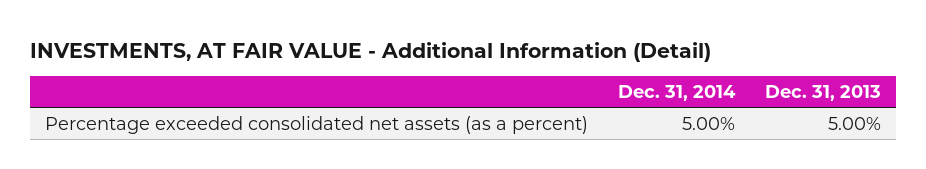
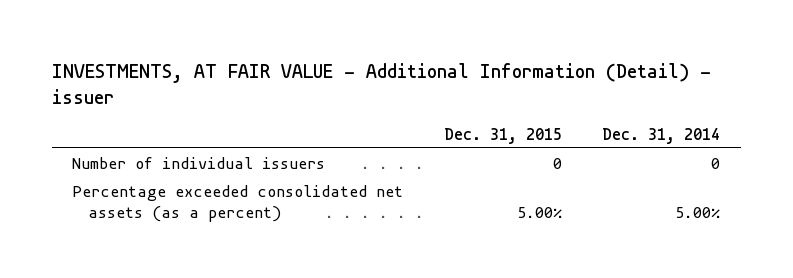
- INVESTMENTS, AT FAIR VALUE - Additional Information (Detail)
+ INVESTMENTS, AT FAIR VALUE - Additional Information (Detail) - issuer
- | Dec. 31, 2014 | Dec. 31, 2013
+ | Dec. 31, 2015 | Dec. 31, 2014
+ Number of individual issuers | 0 | 0

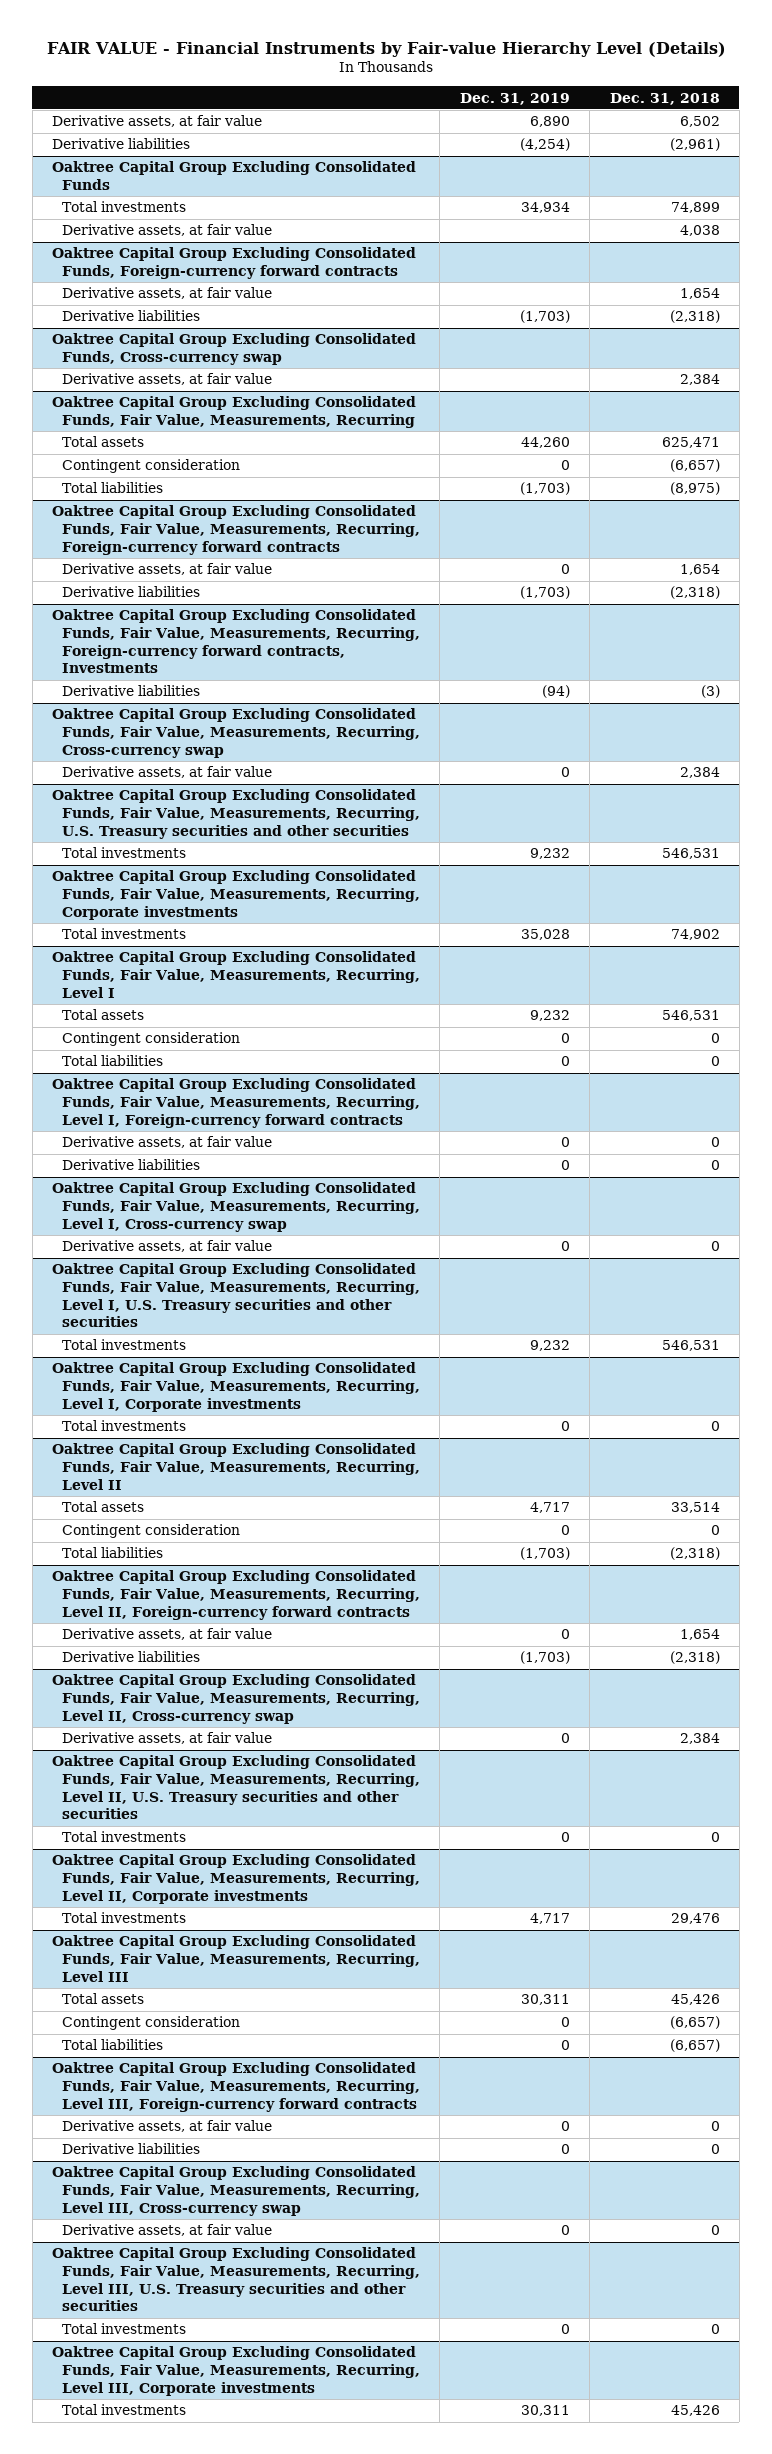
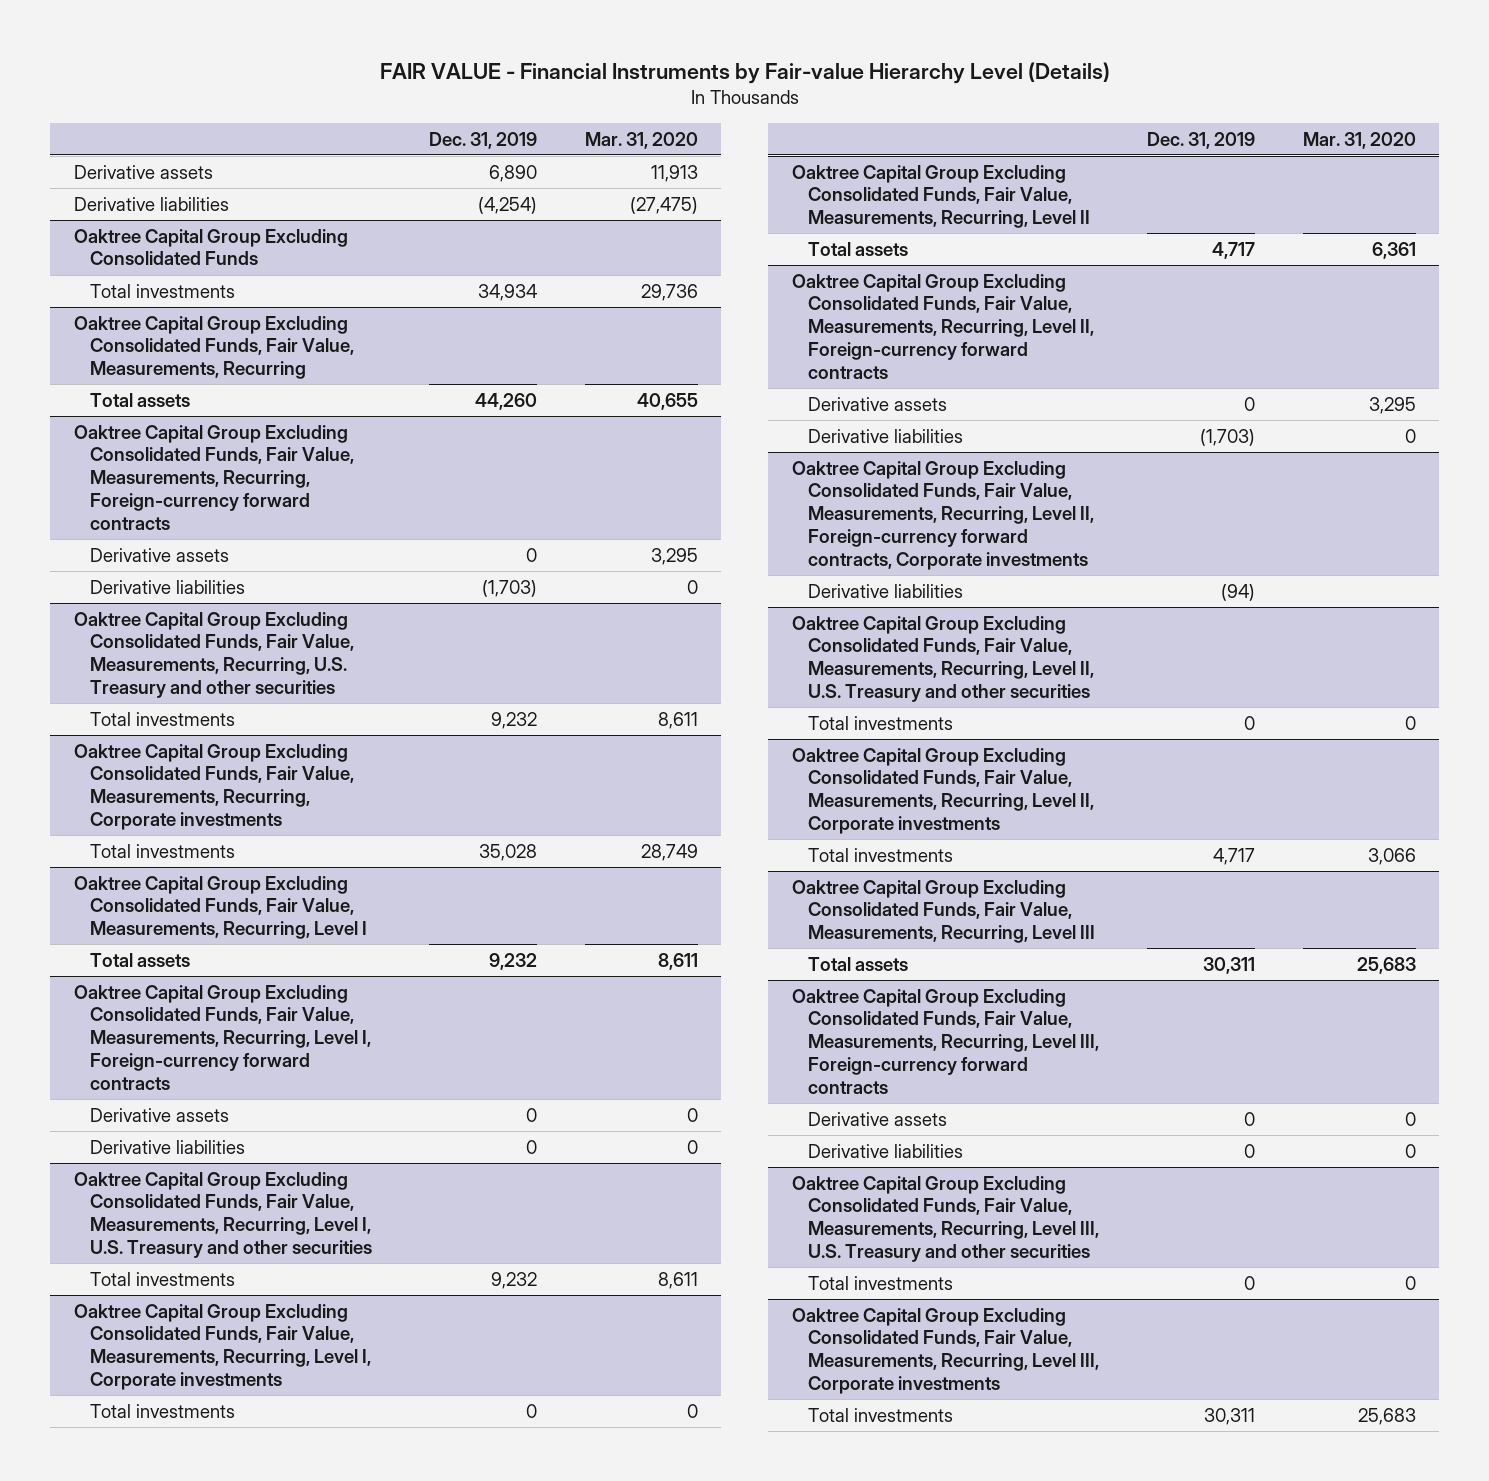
- | Dec. 31, 2019 | Dec. 31, 2018
+ | Dec. 31, 2019 | Mar. 31, 2020
- Derivative assets, at fair value | 6,890 | 6,502
+ Derivative assets | 6,890 | 11,913
@ Oaktree Capital Group Excluding Consolidated Funds
- Derivative assets, at fair value | | 4,038
- Oaktree Capital Group Excluding Consolidated Funds, Foreign-currency forward contracts
- Derivative assets, at fair value | | 1,654
- Derivative liabilities | (1,703) | (2,318)
- Oaktree Capital Group Excluding Consolidated Funds, Cross-currency swap
- Derivative assets, at fair value | | 2,384
@ Oaktree Capital Group Excluding Consolidated Funds, Fair Value, Measurements, Recurring
- Contingent consideration | 0 | (6,657)
- Total liabilities | (1,703) | (8,975)
@ Oaktree Capital Group Excluding Consolidated Funds, Fair Value, Measurements, Recurring, Foreign-currency forward contracts
- Derivative assets, at fair value | 0 | 1,654
+ Derivative assets | 0 | 3,295
- Oaktree Capital Group Excluding Consolidated Funds, Fair Value, Measurements, Recurring, Foreign-currency forward contracts, Investments
- Derivative liabilities | (94) | (3)
- Oaktree Capital Group Excluding Consolidated Funds, Fair Value, Measurements, Recurring, Cross-currency swap
- Derivative assets, at fair value | 0 | 2,384
- Oaktree Capital Group Excluding Consolidated Funds, Fair Value, Measurements, Recurring, U.S. Treasury securities and other securities
+ Oaktree Capital Group Excluding Consolidated Funds, Fair Value, Measurements, Recurring, U.S. Treasury and other securities
@ Oaktree Capital Group Excluding Consolidated Funds, Fair Value, Measurements, Recurring, Level I
- Contingent consideration | 0 | 0
- Total liabilities | 0 | 0
@ Oaktree Capital Group Excluding Consolidated Funds, Fair Value, Measurements, Recurring, Level I, Foreign-currency forward contracts
- Derivative assets, at fair value | 0 | 0
+ Derivative assets | 0 | 0
- Oaktree Capital Group Excluding Consolidated Funds, Fair Value, Measurements, Recurring, Level I, Cross-currency swap
- Derivative assets, at fair value | 0 | 0
- Oaktree Capital Group Excluding Consolidated Funds, Fair Value, Measurements, Recurring, Level I, U.S. Treasury securities and other securities
+ Oaktree Capital Group Excluding Consolidated Funds, Fair Value, Measurements, Recurring, Level I, U.S. Treasury and other securities
@ Oaktree Capital Group Excluding Consolidated Funds, Fair Value, Measurements, Recurring, Level II
- Contingent consideration | 0 | 0
- Total liabilities | (1,703) | (2,318)
@ Oaktree Capital Group Excluding Consolidated Funds, Fair Value, Measurements, Recurring, Level II, Foreign-currency forward contracts
- Derivative assets, at fair value | 0 | 1,654
+ Derivative assets | 0 | 3,295
- Oaktree Capital Group Excluding Consolidated Funds, Fair Value, Measurements, Recurring, Level II, Cross-currency swap
- Derivative assets, at fair value | 0 | 2,384
- Oaktree Capital Group Excluding Consolidated Funds, Fair Value, Measurements, Recurring, Level II, U.S. Treasury securities and other securities
+ Oaktree Capital Group Excluding Consolidated Funds, Fair Value, Measurements, Recurring, Level II, Foreign-currency forward contracts, Corporate investments
+ Derivative liabilities | (94) |
+ Oaktree Capital Group Excluding Consolidated Funds, Fair Value, Measurements, Recurring, Level II, U.S. Treasury and other securities
@ Oaktree Capital Group Excluding Consolidated Funds, Fair Value, Measurements, Recurring, Level III
- Contingent consideration | 0 | (6,657)
- Total liabilities | 0 | (6,657)
@ Oaktree Capital Group Excluding Consolidated Funds, Fair Value, Measurements, Recurring, Level III, Foreign-currency forward contracts
- Derivative assets, at fair value | 0 | 0
+ Derivative assets | 0 | 0
- Oaktree Capital Group Excluding Consolidated Funds, Fair Value, Measurements, Recurring, Level III, Cross-currency swap
- Derivative assets, at fair value | 0 | 0
- Oaktree Capital Group Excluding Consolidated Funds, Fair Value, Measurements, Recurring, Level III, U.S. Treasury securities and other securities
+ Oaktree Capital Group Excluding Consolidated Funds, Fair Value, Measurements, Recurring, Level III, U.S. Treasury and other securities

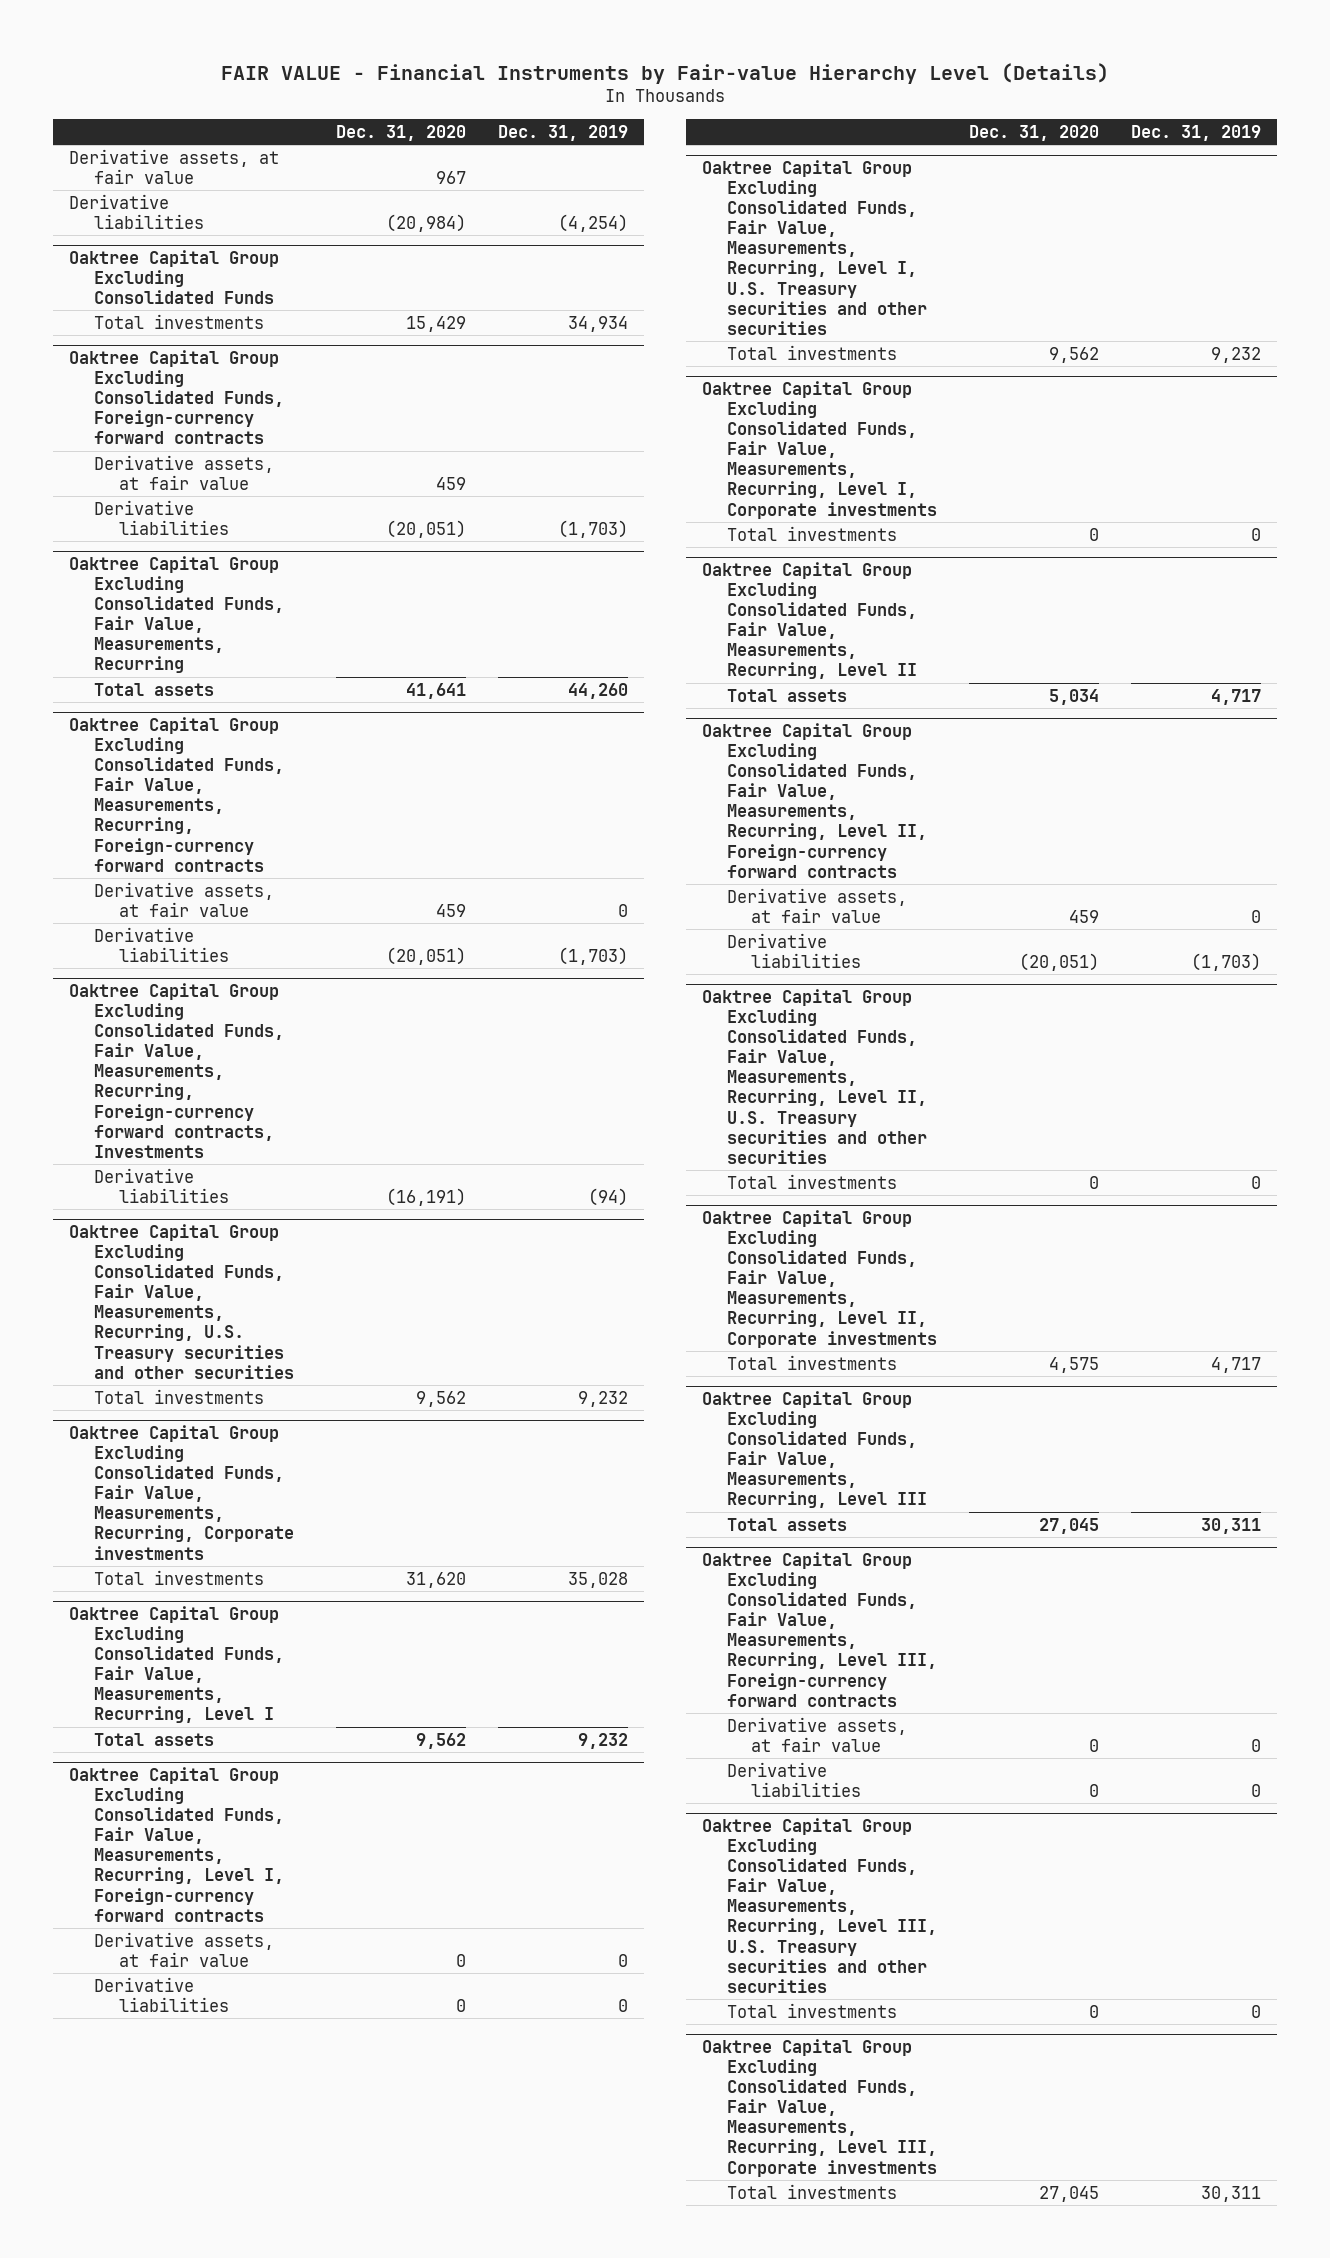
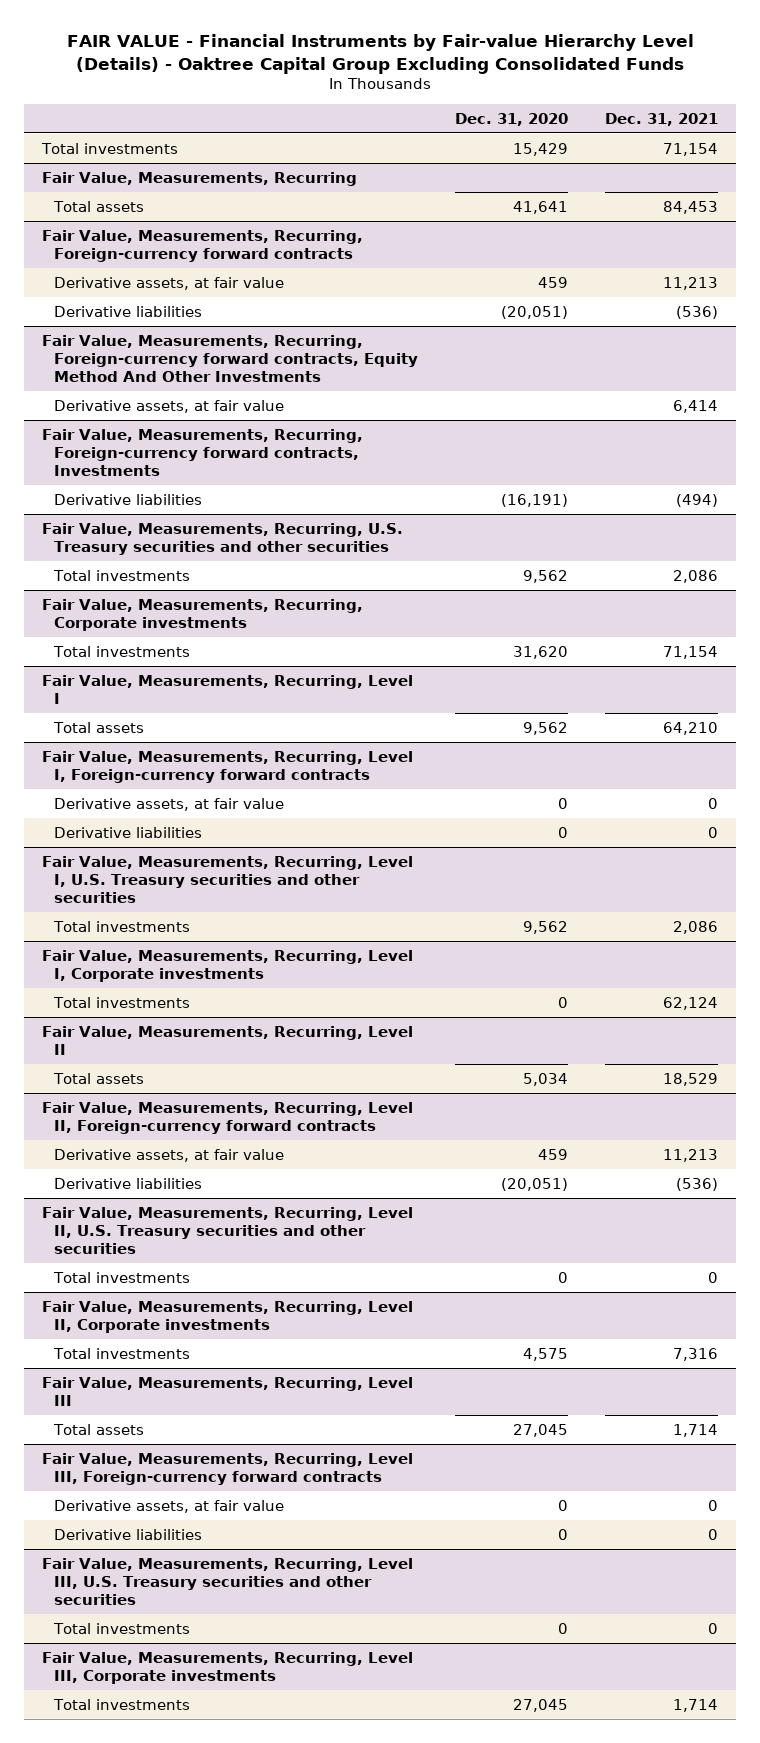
- FAIR VALUE - Financial Instruments by Fair-value Hierarchy Level (Details)
+ FAIR VALUE - Financial Instruments by Fair-value Hierarchy Level (Details) - Oaktree Capital Group Excluding Consolidated Funds
- | Dec. 31, 2020 | Dec. 31, 2019
+ | Dec. 31, 2020 | Dec. 31, 2021
- Derivative assets, at fair value | 967 |
- Derivative liabilities | (20,984) | (4,254)
- Oaktree Capital Group Excluding Consolidated Funds
- Oaktree Capital Group Excluding Consolidated Funds, Foreign-currency forward contracts
- Derivative assets, at fair value | 459 |
- Derivative liabilities | (20,051) | (1,703)
- Oaktree Capital Group Excluding Consolidated Funds, Fair Value, Measurements, Recurring
+ Fair Value, Measurements, Recurring
- Oaktree Capital Group Excluding Consolidated Funds, Fair Value, Measurements, Recurring, Foreign-currency forward contracts
+ Fair Value, Measurements, Recurring, Foreign-currency forward contracts
- Oaktree Capital Group Excluding Consolidated Funds, Fair Value, Measurements, Recurring, Foreign-currency forward contracts, Investments
+ Fair Value, Measurements, Recurring, Foreign-currency forward contracts, Equity Method And Other Investments
+ Derivative assets, at fair value | | 6,414
+ Fair Value, Measurements, Recurring, Foreign-currency forward contracts, Investments
- Oaktree Capital Group Excluding Consolidated Funds, Fair Value, Measurements, Recurring, U.S. Treasury securities and other securities
+ Fair Value, Measurements, Recurring, U.S. Treasury securities and other securities
- Oaktree Capital Group Excluding Consolidated Funds, Fair Value, Measurements, Recurring, Corporate investments
+ Fair Value, Measurements, Recurring, Corporate investments
- Oaktree Capital Group Excluding Consolidated Funds, Fair Value, Measurements, Recurring, Level I
+ Fair Value, Measurements, Recurring, Level I
- Oaktree Capital Group Excluding Consolidated Funds, Fair Value, Measurements, Recurring, Level I, Foreign-currency forward contracts
+ Fair Value, Measurements, Recurring, Level I, Foreign-currency forward contracts
- Oaktree Capital Group Excluding Consolidated Funds, Fair Value, Measurements, Recurring, Level I, U.S. Treasury securities and other securities
+ Fair Value, Measurements, Recurring, Level I, U.S. Treasury securities and other securities
- Oaktree Capital Group Excluding Consolidated Funds, Fair Value, Measurements, Recurring, Level I, Corporate investments
+ Fair Value, Measurements, Recurring, Level I, Corporate investments
- Oaktree Capital Group Excluding Consolidated Funds, Fair Value, Measurements, Recurring, Level II
+ Fair Value, Measurements, Recurring, Level II
- Oaktree Capital Group Excluding Consolidated Funds, Fair Value, Measurements, Recurring, Level II, Foreign-currency forward contracts
+ Fair Value, Measurements, Recurring, Level II, Foreign-currency forward contracts
- Oaktree Capital Group Excluding Consolidated Funds, Fair Value, Measurements, Recurring, Level II, U.S. Treasury securities and other securities
+ Fair Value, Measurements, Recurring, Level II, U.S. Treasury securities and other securities
- Oaktree Capital Group Excluding Consolidated Funds, Fair Value, Measurements, Recurring, Level II, Corporate investments
+ Fair Value, Measurements, Recurring, Level II, Corporate investments
- Oaktree Capital Group Excluding Consolidated Funds, Fair Value, Measurements, Recurring, Level III
+ Fair Value, Measurements, Recurring, Level III
- Oaktree Capital Group Excluding Consolidated Funds, Fair Value, Measurements, Recurring, Level III, Foreign-currency forward contracts
+ Fair Value, Measurements, Recurring, Level III, Foreign-currency forward contracts
- Oaktree Capital Group Excluding Consolidated Funds, Fair Value, Measurements, Recurring, Level III, U.S. Treasury securities and other securities
+ Fair Value, Measurements, Recurring, Level III, U.S. Treasury securities and other securities
- Oaktree Capital Group Excluding Consolidated Funds, Fair Value, Measurements, Recurring, Level III, Corporate investments
+ Fair Value, Measurements, Recurring, Level III, Corporate investments

